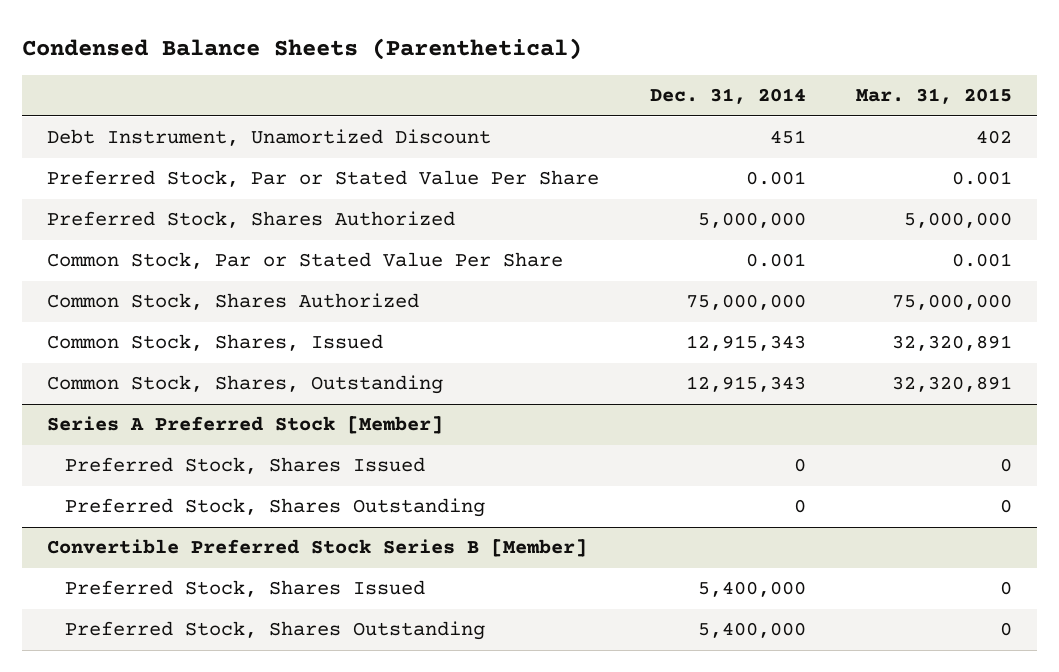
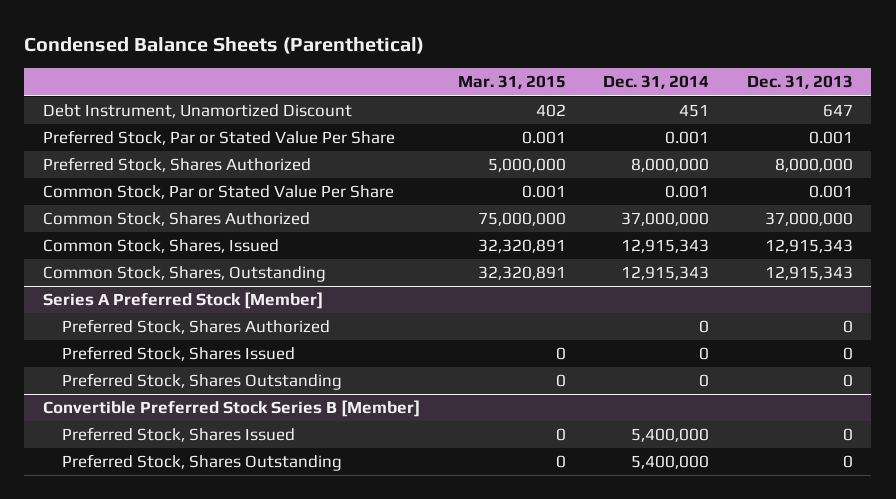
- | Dec. 31, 2014 | Mar. 31, 2015
+ | Mar. 31, 2015 | Dec. 31, 2014 | Dec. 31, 2013
- Preferred Stock, Shares Authorized | 5,000,000 | 5,000,000
+ Preferred Stock, Shares Authorized | 5,000,000 | 8,000,000 | 8,000,000
- Common Stock, Shares Authorized | 75,000,000 | 75,000,000
+ Common Stock, Shares Authorized | 75,000,000 | 37,000,000 | 37,000,000
@ Series A Preferred Stock [Member]
+ Preferred Stock, Shares Authorized | | 0 | 0

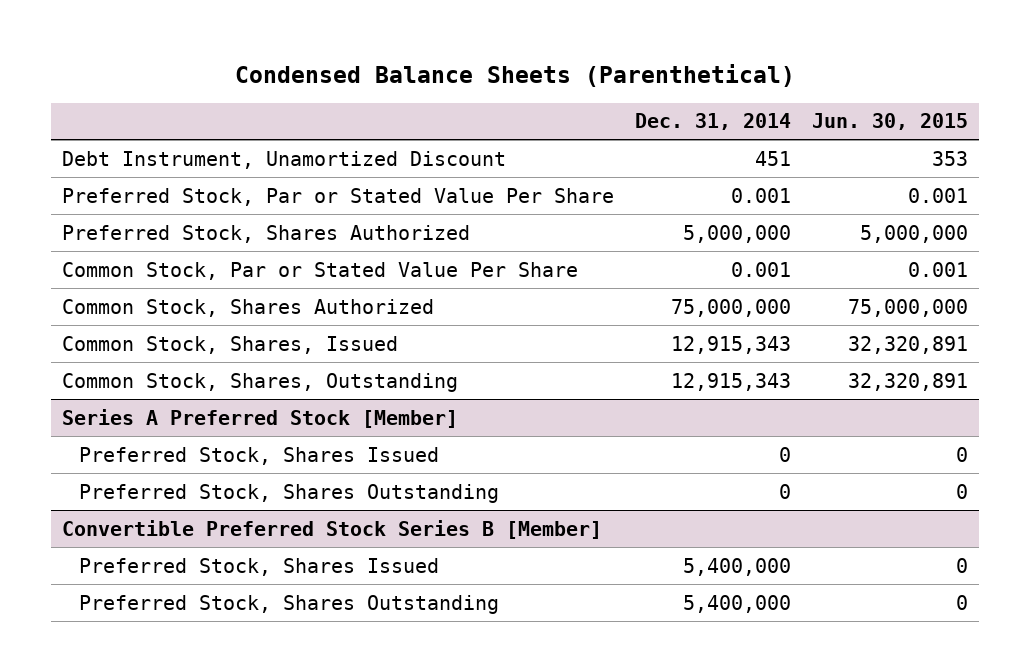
- | Mar. 31, 2015 | Dec. 31, 2014 | Dec. 31, 2013
+ | Dec. 31, 2014 | Jun. 30, 2015
- Preferred Stock, Shares Authorized | 5,000,000 | 8,000,000 | 8,000,000
+ Preferred Stock, Shares Authorized | 5,000,000 | 5,000,000
- Common Stock, Shares Authorized | 75,000,000 | 37,000,000 | 37,000,000
+ Common Stock, Shares Authorized | 75,000,000 | 75,000,000
@ Series A Preferred Stock [Member]
- Preferred Stock, Shares Authorized | | 0 | 0

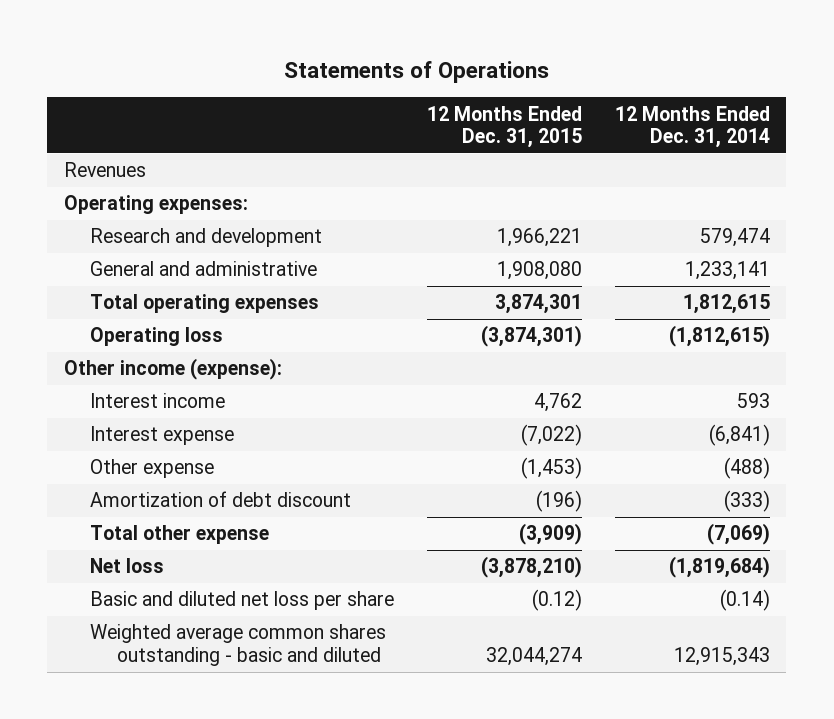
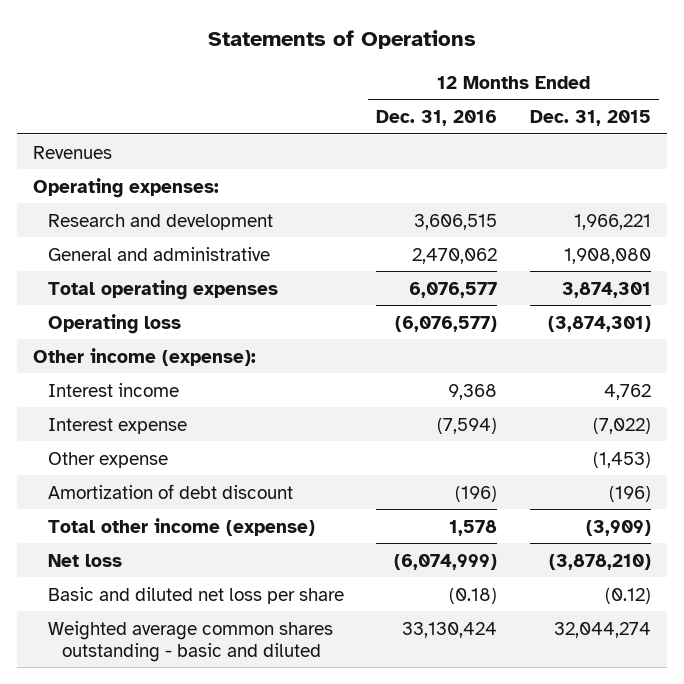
- | 12 Months Ended Dec. 31, 2015 | 12 Months Ended Dec. 31, 2014
+ | 12 Months Ended Dec. 31, 2016 | 12 Months Ended Dec. 31, 2015
- Total other expense | (3,909) | (7,069)
+ Total other income (expense) | 1,578 | (3,909)

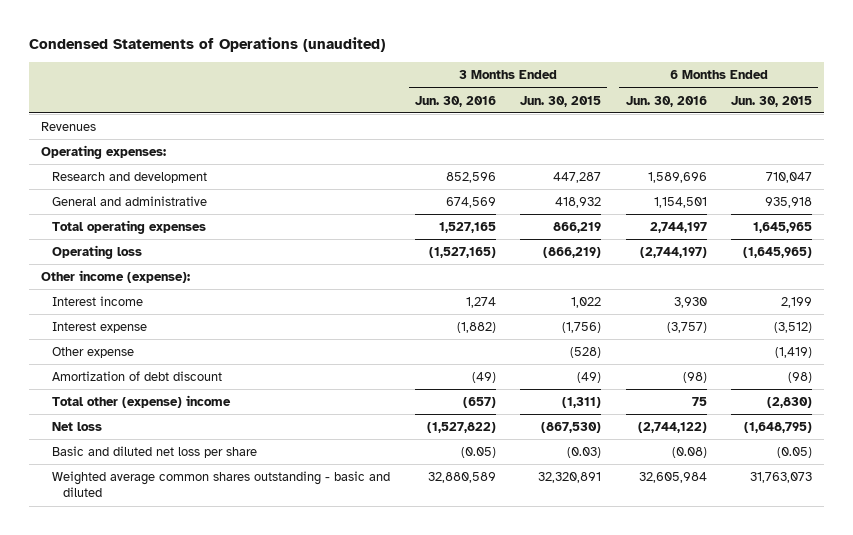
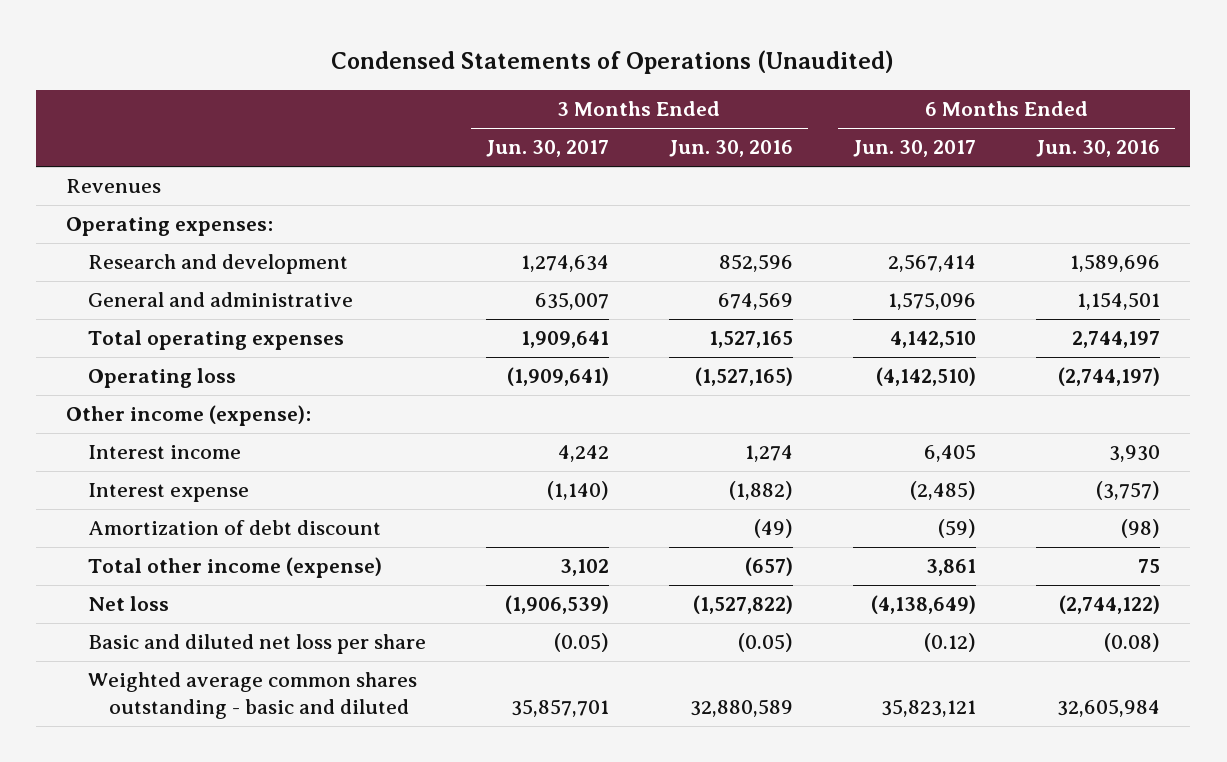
- Condensed Statements of Operations (unaudited)
+ Condensed Statements of Operations (Unaudited)
- | 3 Months Ended Jun. 30, 2016 | 3 Months Ended Jun. 30, 2015 | 6 Months Ended Jun. 30, 2016 | 6 Months Ended Jun. 30, 2015
+ | 3 Months Ended Jun. 30, 2017 | 3 Months Ended Jun. 30, 2016 | 6 Months Ended Jun. 30, 2017 | 6 Months Ended Jun. 30, 2016
- Other expense | | (528) | | (1,419)
- Total other (expense) income | (657) | (1,311) | 75 | (2,830)
+ Total other income (expense) | 3,102 | (657) | 3,861 | 75

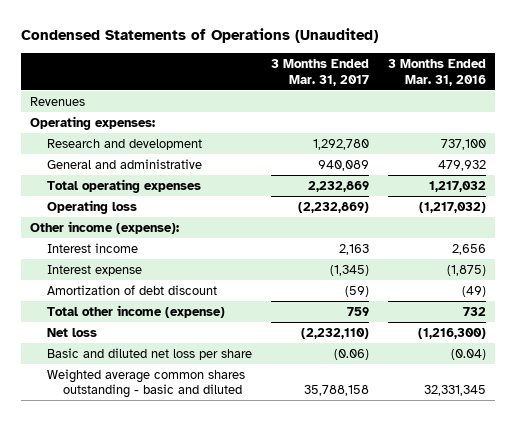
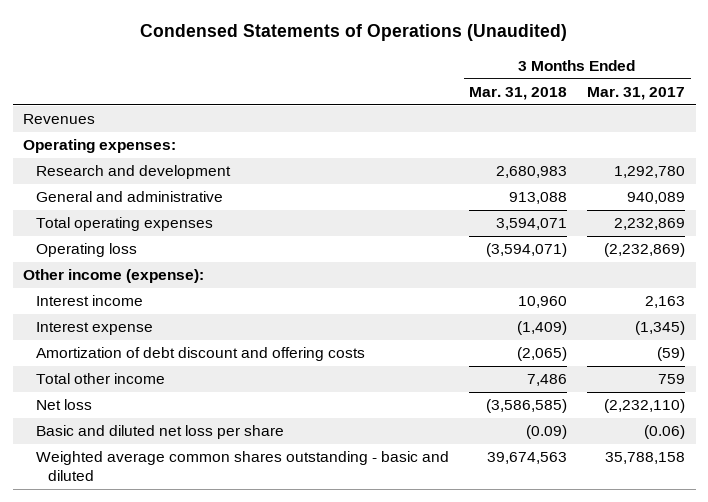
- | 3 Months Ended Mar. 31, 2017 | 3 Months Ended Mar. 31, 2016
+ | 3 Months Ended Mar. 31, 2018 | 3 Months Ended Mar. 31, 2017
- Amortization of debt discount | (59) | (49)
- Total other income (expense) | 759 | 732
+ Amortization of debt discount and offering costs | (2,065) | (59)
+ Total other income | 7,486 | 759

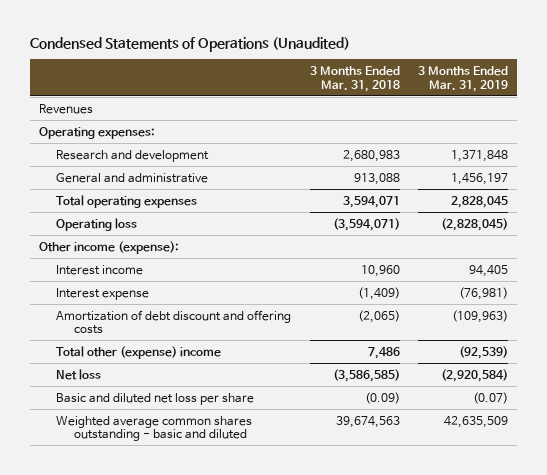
- | 3 Months Ended Mar. 31, 2018 | 3 Months Ended Mar. 31, 2017
+ | 3 Months Ended Mar. 31, 2018 | 3 Months Ended Mar. 31, 2019
- Total other income | 7,486 | 759
+ Total other (expense) income | 7,486 | (92,539)

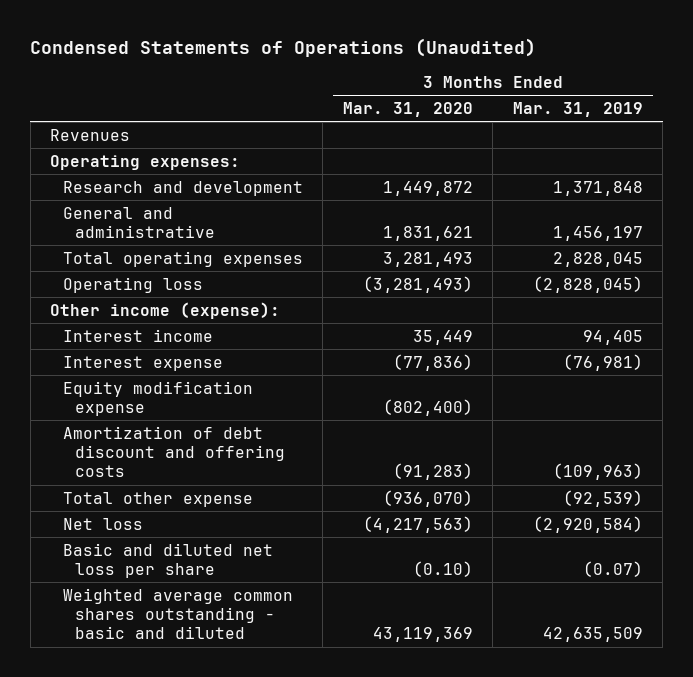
- | 3 Months Ended Mar. 31, 2018 | 3 Months Ended Mar. 31, 2019
+ | 3 Months Ended Mar. 31, 2020 | 3 Months Ended Mar. 31, 2019
+ Equity modification expense | (802,400) |
- Total other (expense) income | 7,486 | (92,539)
+ Total other expense | (936,070) | (92,539)

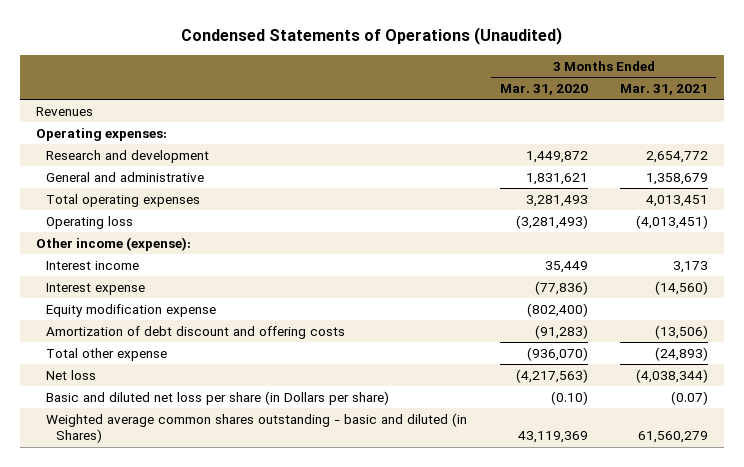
- | 3 Months Ended Mar. 31, 2020 | 3 Months Ended Mar. 31, 2019
+ | 3 Months Ended Mar. 31, 2020 | 3 Months Ended Mar. 31, 2021
- Basic and diluted net loss per share | (0.10) | (0.07)
- Weighted average common shares outstanding - basic and diluted | 43,119,369 | 42,635,509
+ Basic and diluted net loss per share (in Dollars per share) | (0.10) | (0.07)
+ Weighted average common shares outstanding - basic and diluted (in Shares) | 43,119,369 | 61,560,279

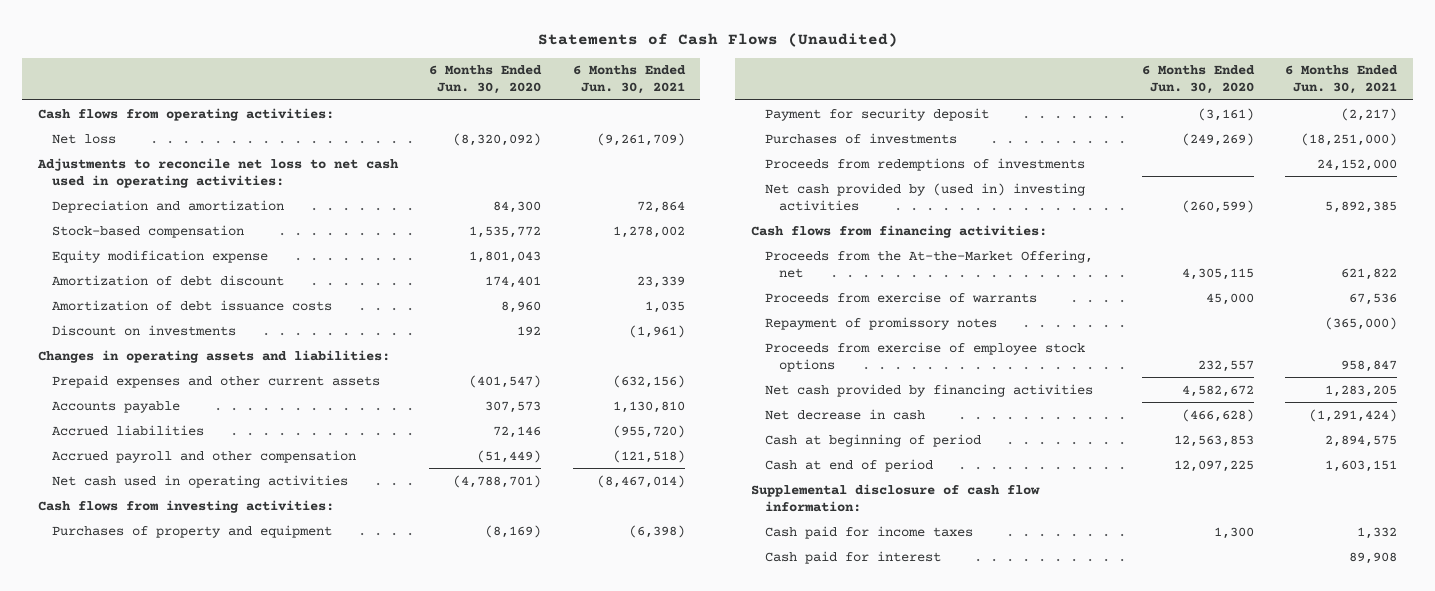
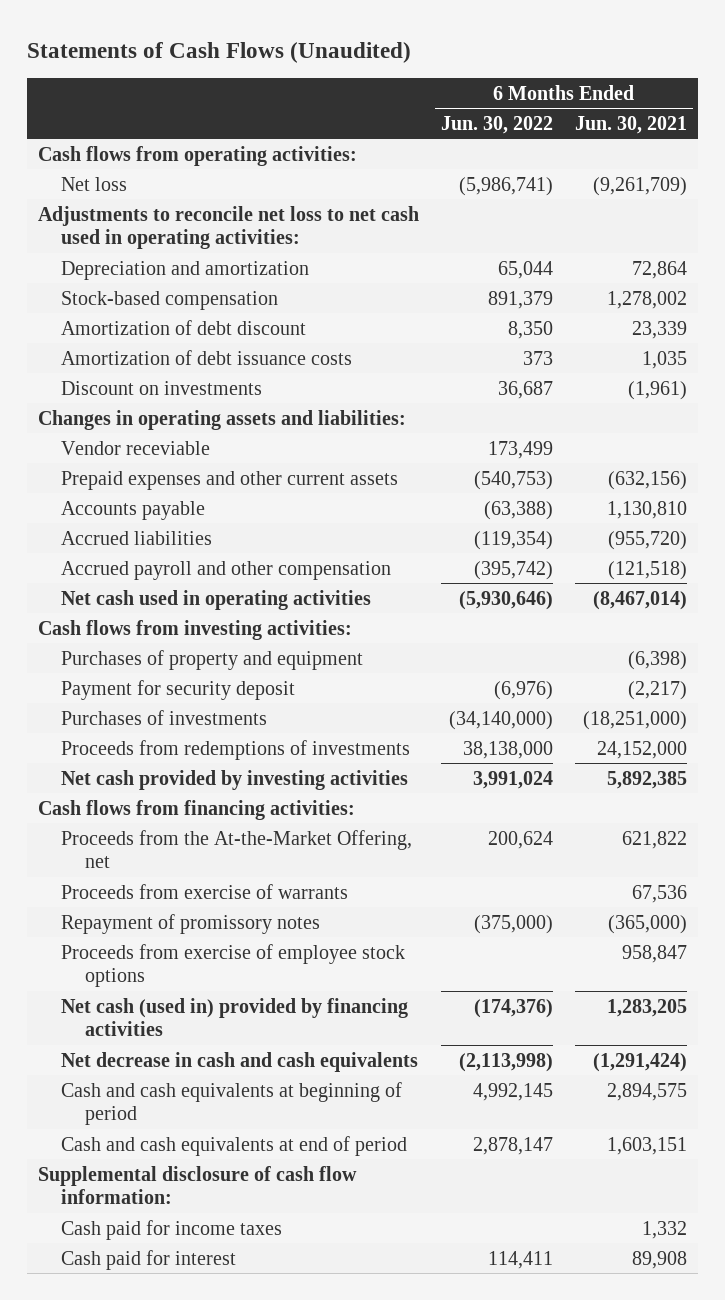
- | 6 Months Ended Jun. 30, 2020 | 6 Months Ended Jun. 30, 2021
+ | 6 Months Ended Jun. 30, 2022 | 6 Months Ended Jun. 30, 2021
- Equity modification expense | 1,801,043 |
+ Vendor receviable | 173,499 |
- Net cash provided by (used in) investing activities | (260,599) | 5,892,385
+ Net cash provided by investing activities | 3,991,024 | 5,892,385
- Net cash provided by financing activities | 4,582,672 | 1,283,205
- Net decrease in cash | (466,628) | (1,291,424)
- Cash at beginning of period | 12,563,853 | 2,894,575
- Cash at end of period | 12,097,225 | 1,603,151
+ Net cash (used in) provided by financing activities | (174,376) | 1,283,205
+ Net decrease in cash and cash equivalents | (2,113,998) | (1,291,424)
+ Cash and cash equivalents at beginning of period | 4,992,145 | 2,894,575
+ Cash and cash equivalents at end of period | 2,878,147 | 1,603,151

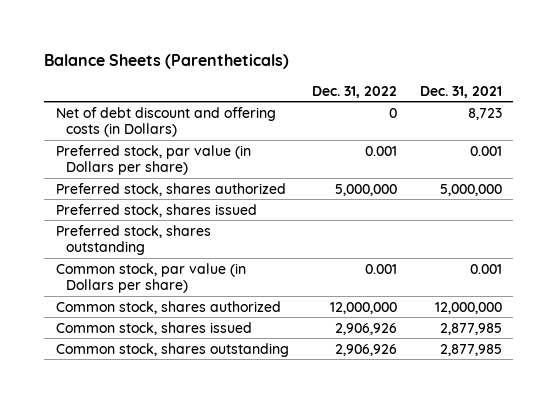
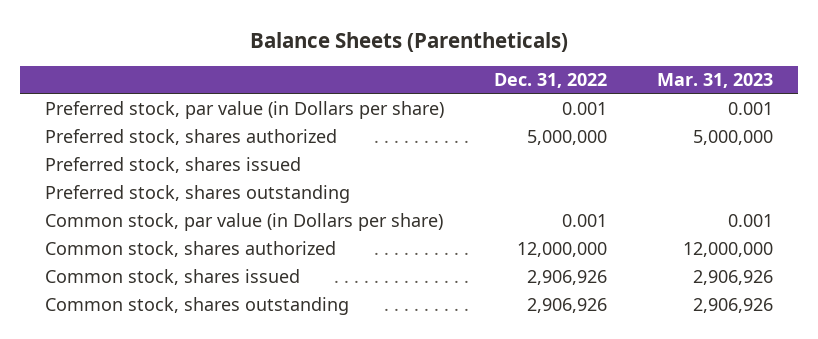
- | Dec. 31, 2022 | Dec. 31, 2021
+ | Dec. 31, 2022 | Mar. 31, 2023
- Net of debt discount and offering costs (in Dollars) | 0 | 8,723

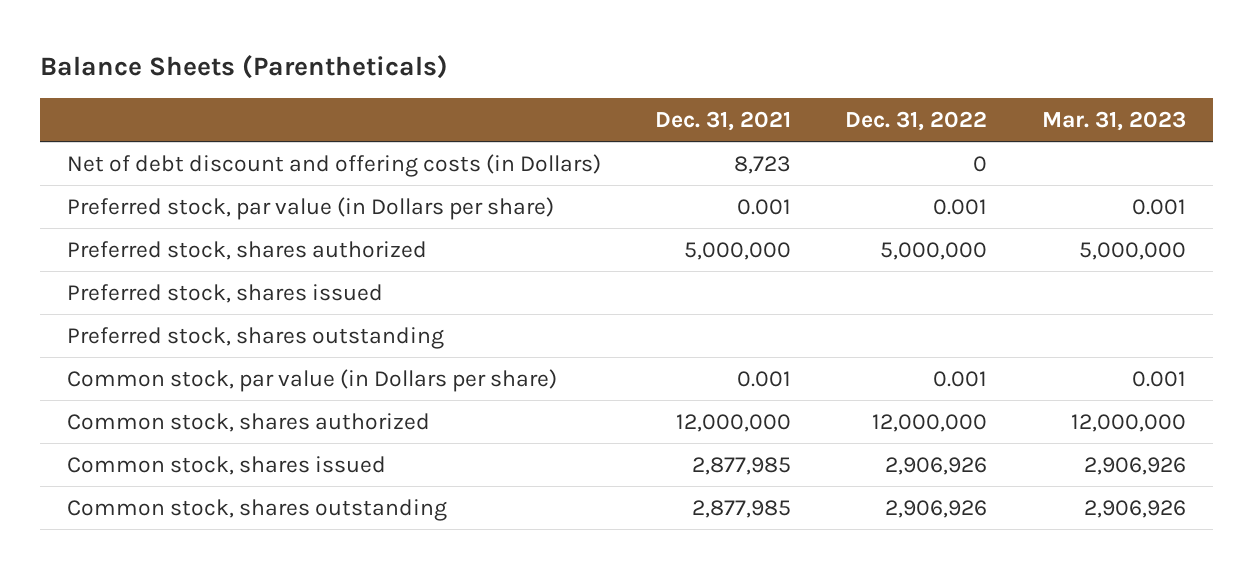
- | Dec. 31, 2022 | Mar. 31, 2023
+ | Dec. 31, 2021 | Dec. 31, 2022 | Mar. 31, 2023
+ Net of debt discount and offering costs (in Dollars) | 8,723 | 0 |

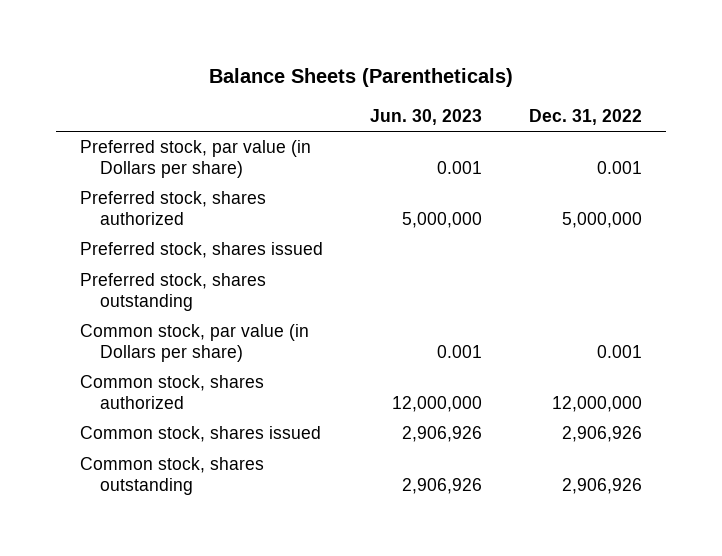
- | Dec. 31, 2021 | Dec. 31, 2022 | Mar. 31, 2023
+ | Jun. 30, 2023 | Dec. 31, 2022
- Net of debt discount and offering costs (in Dollars) | 8,723 | 0 |

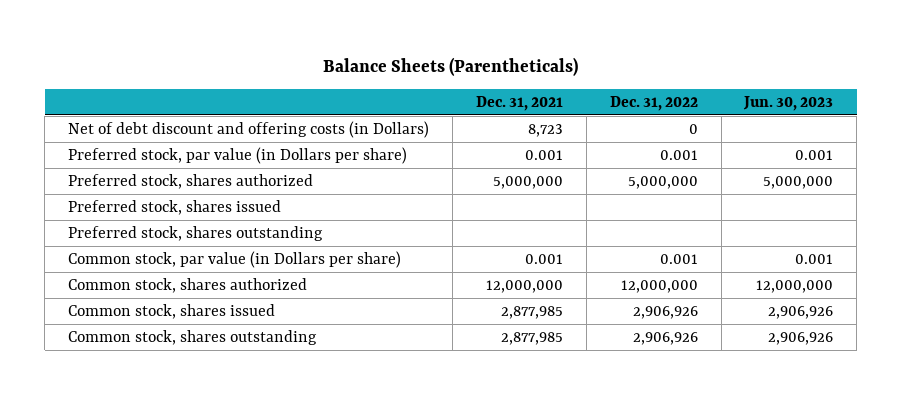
- | Jun. 30, 2023 | Dec. 31, 2022
+ | Dec. 31, 2021 | Dec. 31, 2022 | Jun. 30, 2023
+ Net of debt discount and offering costs (in Dollars) | 8,723 | 0 |

